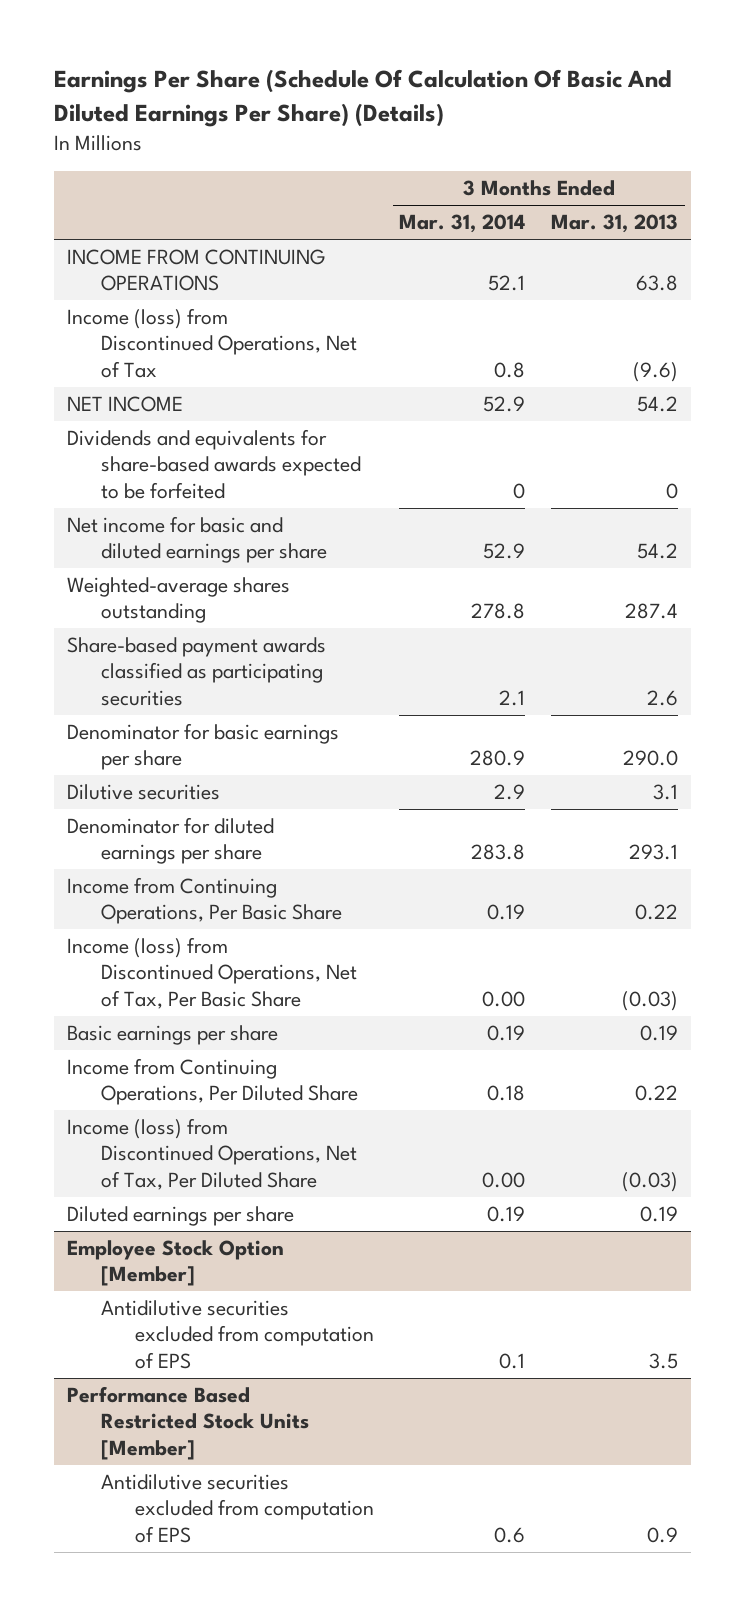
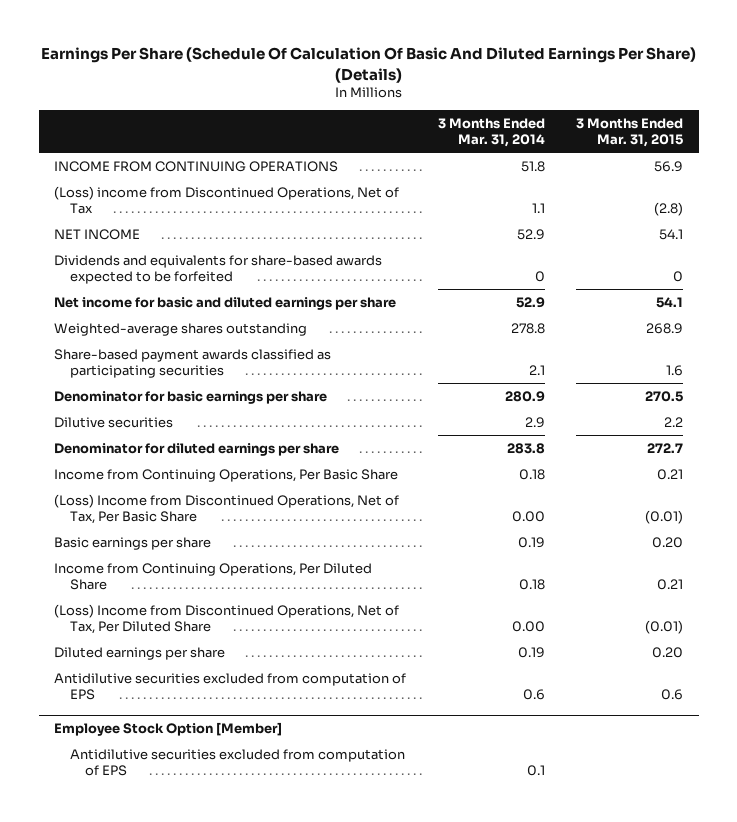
- | 3 Months Ended Mar. 31, 2014 | 3 Months Ended Mar. 31, 2013
+ | 3 Months Ended Mar. 31, 2014 | 3 Months Ended Mar. 31, 2015
- INCOME FROM CONTINUING OPERATIONS | 52.1 | 63.8
- Income (loss) from Discontinued Operations, Net of Tax | 0.8 | (9.6)
+ INCOME FROM CONTINUING OPERATIONS | 51.8 | 56.9
+ (Loss) income from Discontinued Operations, Net of Tax | 1.1 | (2.8)
- Income from Continuing Operations, Per Basic Share | 0.19 | 0.22
- Income (loss) from Discontinued Operations, Net of Tax, Per Basic Share | 0.00 | (0.03)
+ Income from Continuing Operations, Per Basic Share | 0.18 | 0.21
+ (Loss) Income from Discontinued Operations, Net of Tax, Per Basic Share | 0.00 | (0.01)
- Income (loss) from Discontinued Operations, Net of Tax, Per Diluted Share | 0.00 | (0.03)
+ (Loss) Income from Discontinued Operations, Net of Tax, Per Diluted Share | 0.00 | (0.01)
+ Antidilutive securities excluded from computation of EPS | 0.6 | 0.6
- Performance Based Restricted Stock Units [Member]
- Antidilutive securities excluded from computation of EPS | 0.6 | 0.9

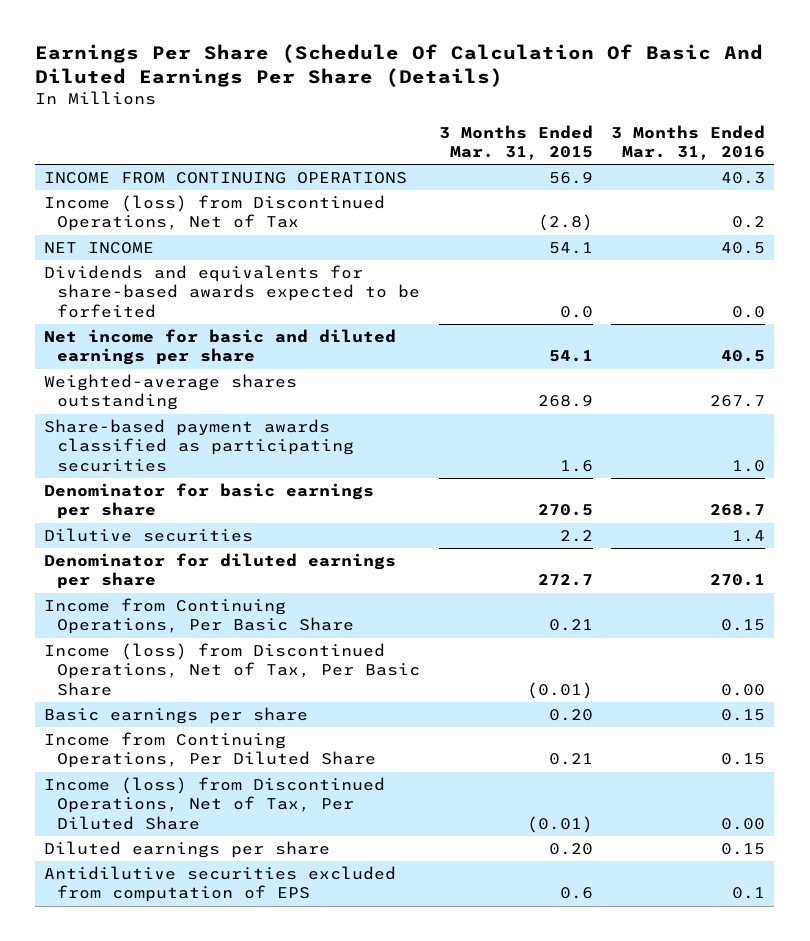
- Earnings Per Share (Schedule Of Calculation Of Basic And Diluted Earnings Per Share) (Details)
+ Earnings Per Share (Schedule Of Calculation Of Basic And Diluted Earnings Per Share (Details)
- | 3 Months Ended Mar. 31, 2014 | 3 Months Ended Mar. 31, 2015
+ | 3 Months Ended Mar. 31, 2015 | 3 Months Ended Mar. 31, 2016
- (Loss) income from Discontinued Operations, Net of Tax | 1.1 | (2.8)
+ Income (loss) from Discontinued Operations, Net of Tax | (2.8) | 0.2
- Dividends and equivalents for share-based awards expected to be forfeited | 0 | 0
+ Dividends and equivalents for share-based awards expected to be forfeited | 0.0 | 0.0
- (Loss) Income from Discontinued Operations, Net of Tax, Per Basic Share | 0.00 | (0.01)
+ Income (loss) from Discontinued Operations, Net of Tax, Per Basic Share | (0.01) | 0.00
- (Loss) Income from Discontinued Operations, Net of Tax, Per Diluted Share | 0.00 | (0.01)
+ Income (loss) from Discontinued Operations, Net of Tax, Per Diluted Share | (0.01) | 0.00
- Employee Stock Option [Member]
- Antidilutive securities excluded from computation of EPS | 0.1 |

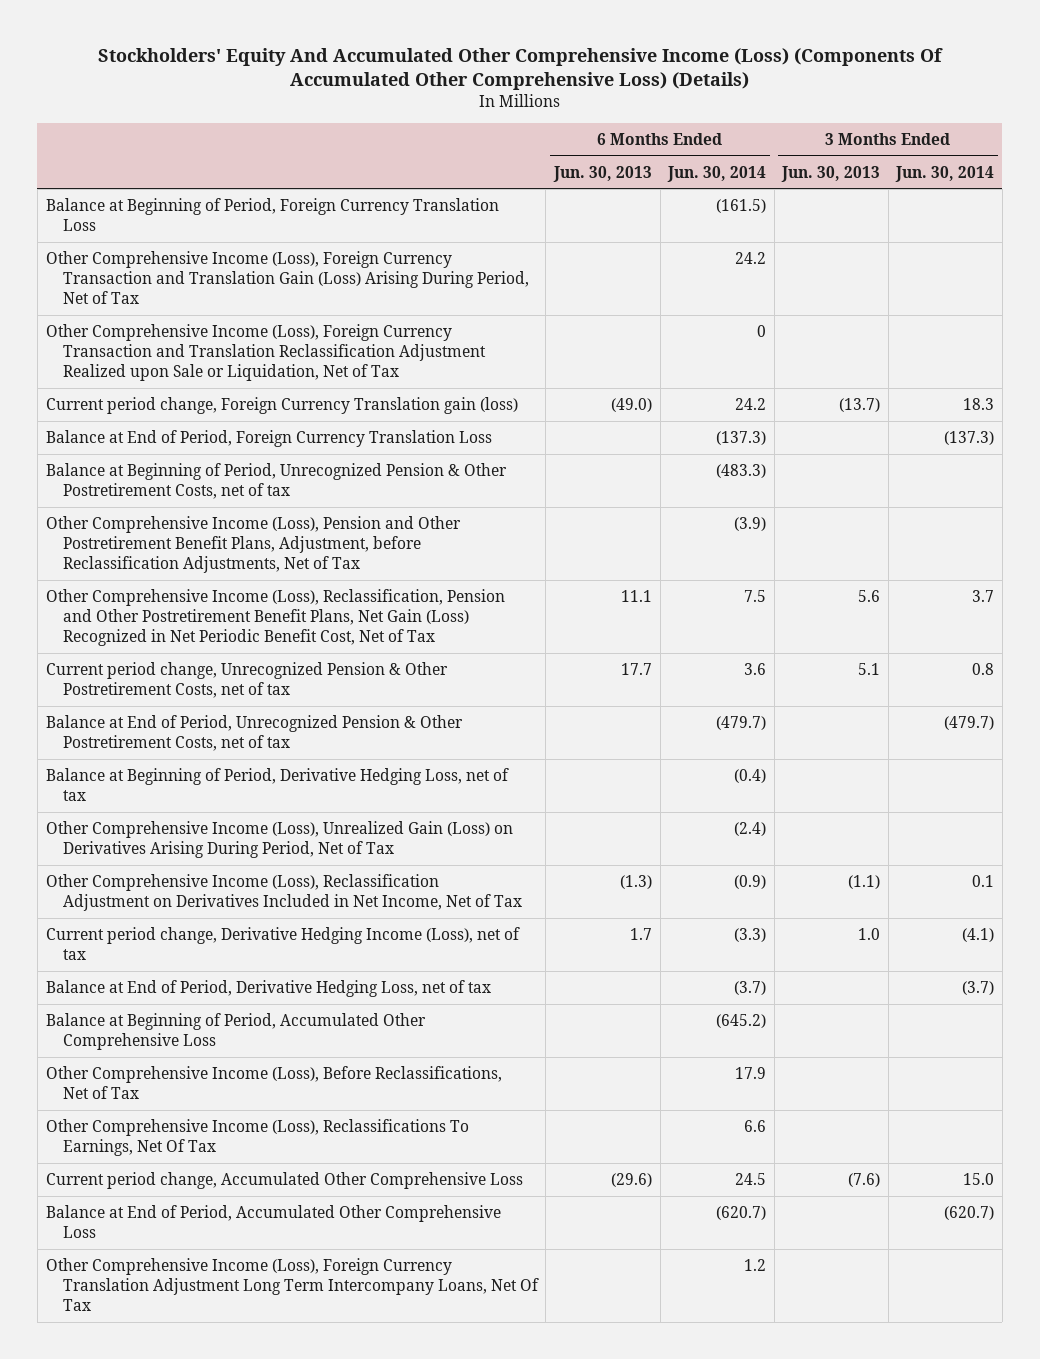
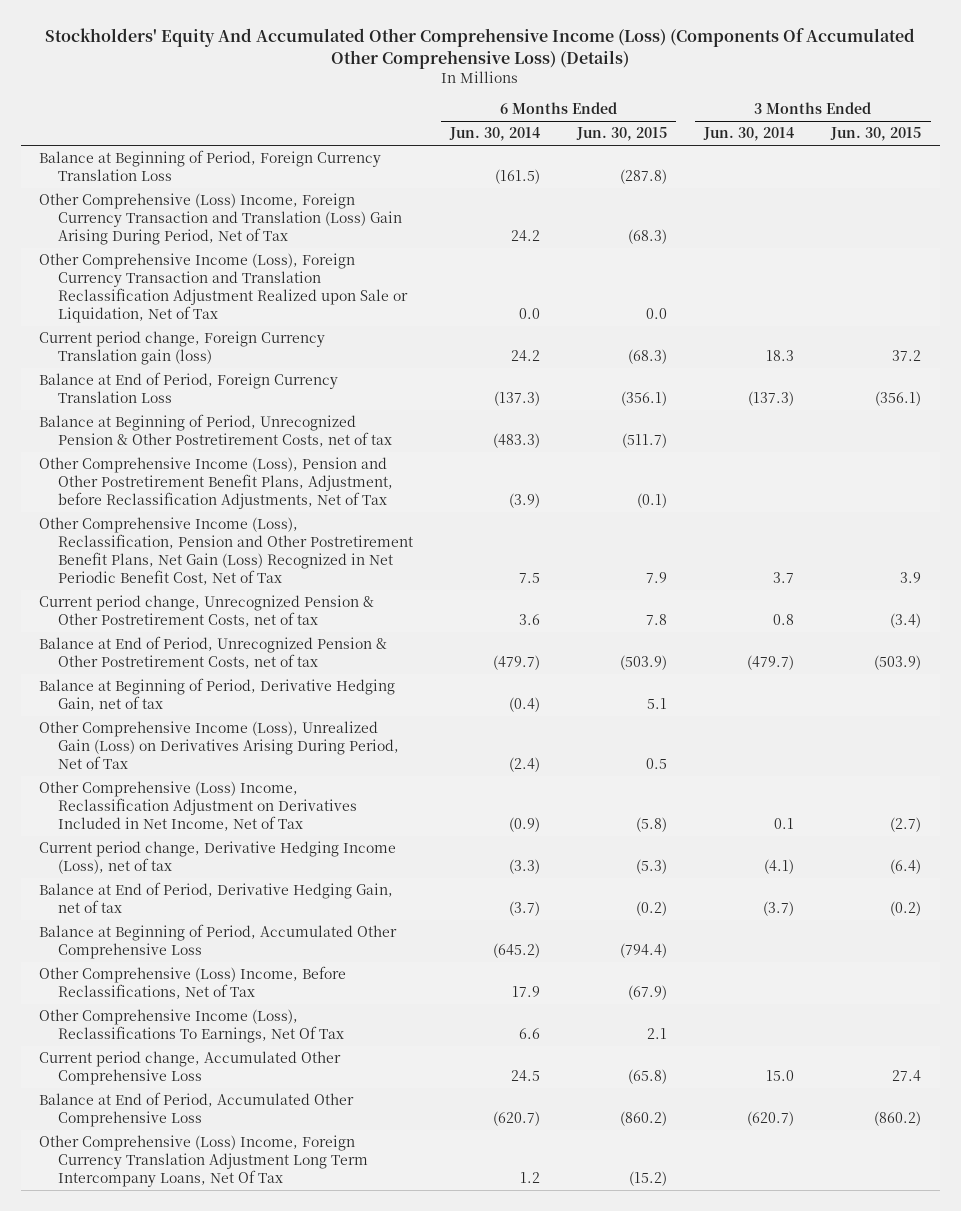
- | 6 Months Ended Jun. 30, 2013 | 6 Months Ended Jun. 30, 2014 | 3 Months Ended Jun. 30, 2013 | 3 Months Ended Jun. 30, 2014
+ | 6 Months Ended Jun. 30, 2014 | 6 Months Ended Jun. 30, 2015 | 3 Months Ended Jun. 30, 2014 | 3 Months Ended Jun. 30, 2015
- Other Comprehensive Income (Loss), Foreign Currency Transaction and Translation Gain (Loss) Arising During Period, Net of Tax | | 24.2 | |
- Other Comprehensive Income (Loss), Foreign Currency Transaction and Translation Reclassification Adjustment Realized upon Sale or Liquidation, Net of Tax | | 0 | |
+ Other Comprehensive (Loss) Income, Foreign Currency Transaction and Translation (Loss) Gain Arising During Period, Net of Tax | 24.2 | (68.3) | |
+ Other Comprehensive Income (Loss), Foreign Currency Transaction and Translation Reclassification Adjustment Realized upon Sale or Liquidation, Net of Tax | 0.0 | 0.0 | |
- Balance at Beginning of Period, Derivative Hedging Loss, net of tax | | (0.4) | |
+ Balance at Beginning of Period, Derivative Hedging Gain, net of tax | (0.4) | 5.1 | |
- Other Comprehensive Income (Loss), Reclassification Adjustment on Derivatives Included in Net Income, Net of Tax | (1.3) | (0.9) | (1.1) | 0.1
+ Other Comprehensive (Loss) Income, Reclassification Adjustment on Derivatives Included in Net Income, Net of Tax | (0.9) | (5.8) | 0.1 | (2.7)
- Balance at End of Period, Derivative Hedging Loss, net of tax | | (3.7) | | (3.7)
+ Balance at End of Period, Derivative Hedging Gain, net of tax | (3.7) | (0.2) | (3.7) | (0.2)
- Other Comprehensive Income (Loss), Before Reclassifications, Net of Tax | | 17.9 | |
+ Other Comprehensive (Loss) Income, Before Reclassifications, Net of Tax | 17.9 | (67.9) | |
- Other Comprehensive Income (Loss), Foreign Currency Translation Adjustment Long Term Intercompany Loans, Net Of Tax | | 1.2 | |
+ Other Comprehensive (Loss) Income, Foreign Currency Translation Adjustment Long Term Intercompany Loans, Net Of Tax | 1.2 | (15.2) | |

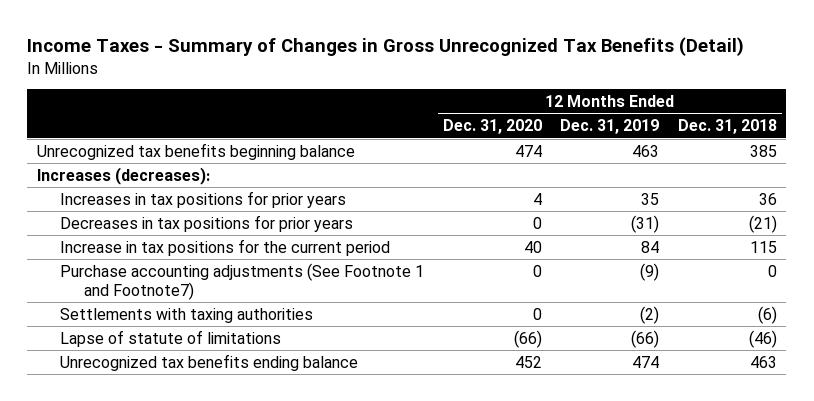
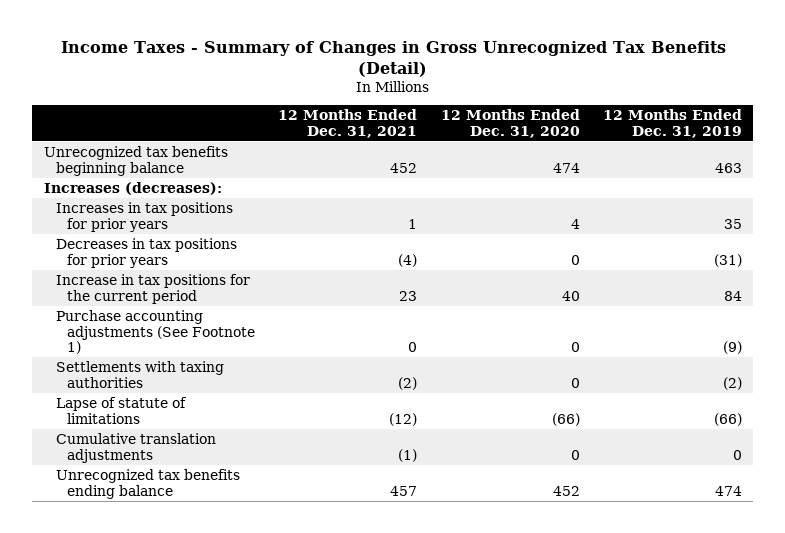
- | 12 Months Ended Dec. 31, 2020 | 12 Months Ended Dec. 31, 2019 | 12 Months Ended Dec. 31, 2018
+ | 12 Months Ended Dec. 31, 2021 | 12 Months Ended Dec. 31, 2020 | 12 Months Ended Dec. 31, 2019
- Purchase accounting adjustments (See Footnote 1 and Footnote7) | 0 | (9) | 0
+ Purchase accounting adjustments (See Footnote 1) | 0 | 0 | (9)
+ Cumulative translation adjustments | (1) | 0 | 0

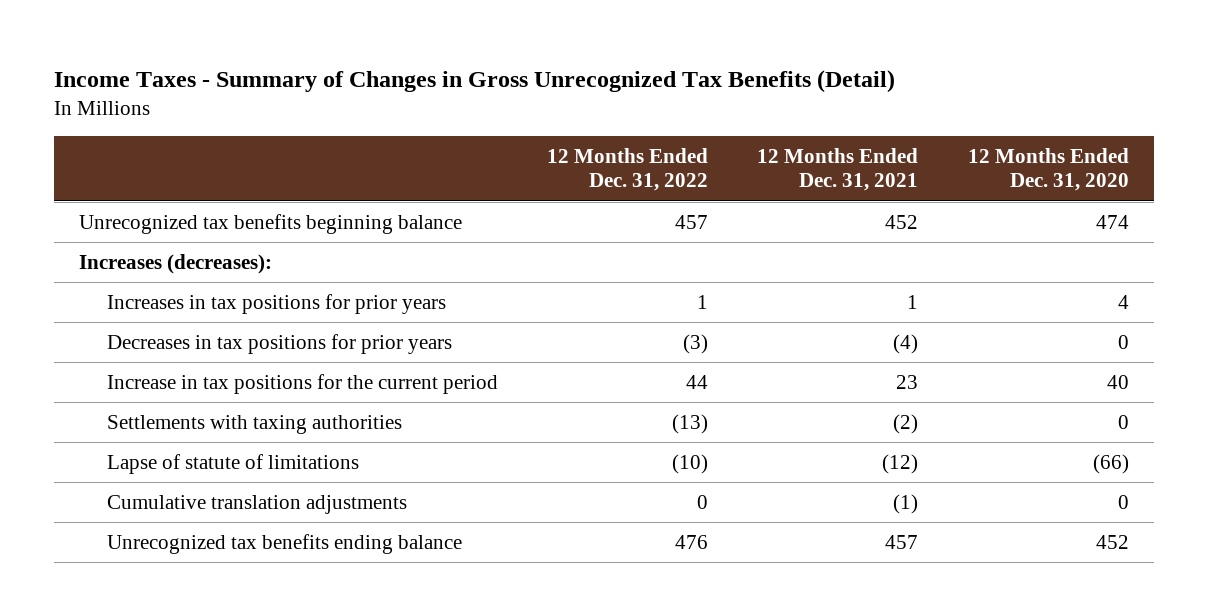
- | 12 Months Ended Dec. 31, 2021 | 12 Months Ended Dec. 31, 2020 | 12 Months Ended Dec. 31, 2019
+ | 12 Months Ended Dec. 31, 2022 | 12 Months Ended Dec. 31, 2021 | 12 Months Ended Dec. 31, 2020
- Purchase accounting adjustments (See Footnote 1) | 0 | 0 | (9)

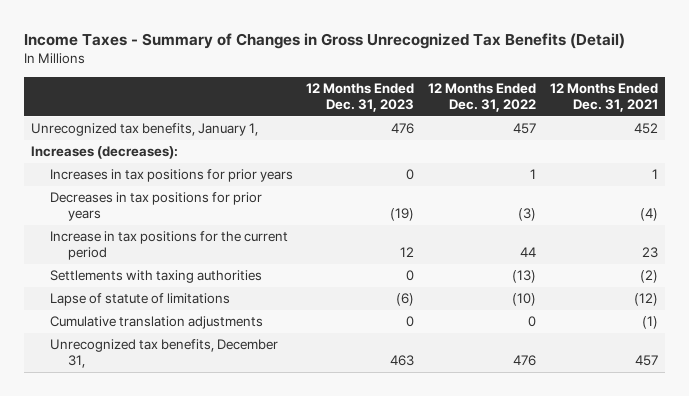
- | 12 Months Ended Dec. 31, 2022 | 12 Months Ended Dec. 31, 2021 | 12 Months Ended Dec. 31, 2020
+ | 12 Months Ended Dec. 31, 2023 | 12 Months Ended Dec. 31, 2022 | 12 Months Ended Dec. 31, 2021
- Unrecognized tax benefits beginning balance | 457 | 452 | 474
+ Unrecognized tax benefits, January 1, | 476 | 457 | 452
- Unrecognized tax benefits ending balance | 476 | 457 | 452
+ Unrecognized tax benefits, December 31, | 463 | 476 | 457

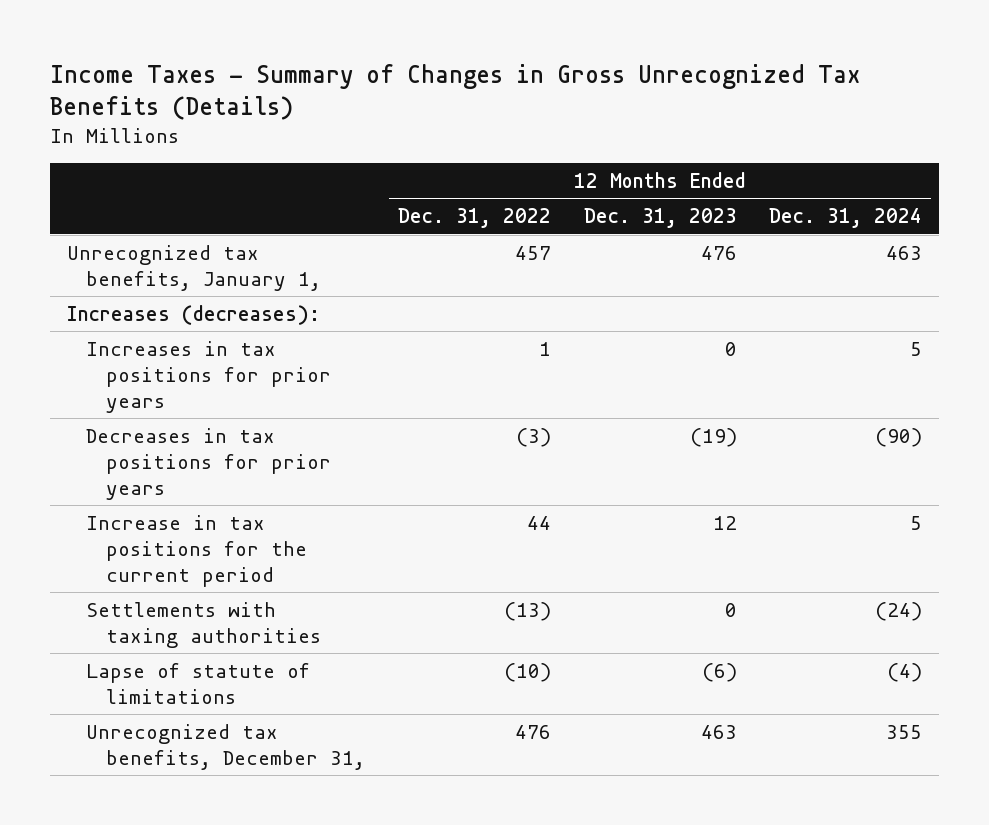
- Income Taxes - Summary of Changes in Gross Unrecognized Tax Benefits (Detail)
+ Income Taxes - Summary of Changes in Gross Unrecognized Tax Benefits (Details)
- | 12 Months Ended Dec. 31, 2023 | 12 Months Ended Dec. 31, 2022 | 12 Months Ended Dec. 31, 2021
+ | 12 Months Ended Dec. 31, 2022 | 12 Months Ended Dec. 31, 2023 | 12 Months Ended Dec. 31, 2024
- Cumulative translation adjustments | 0 | 0 | (1)

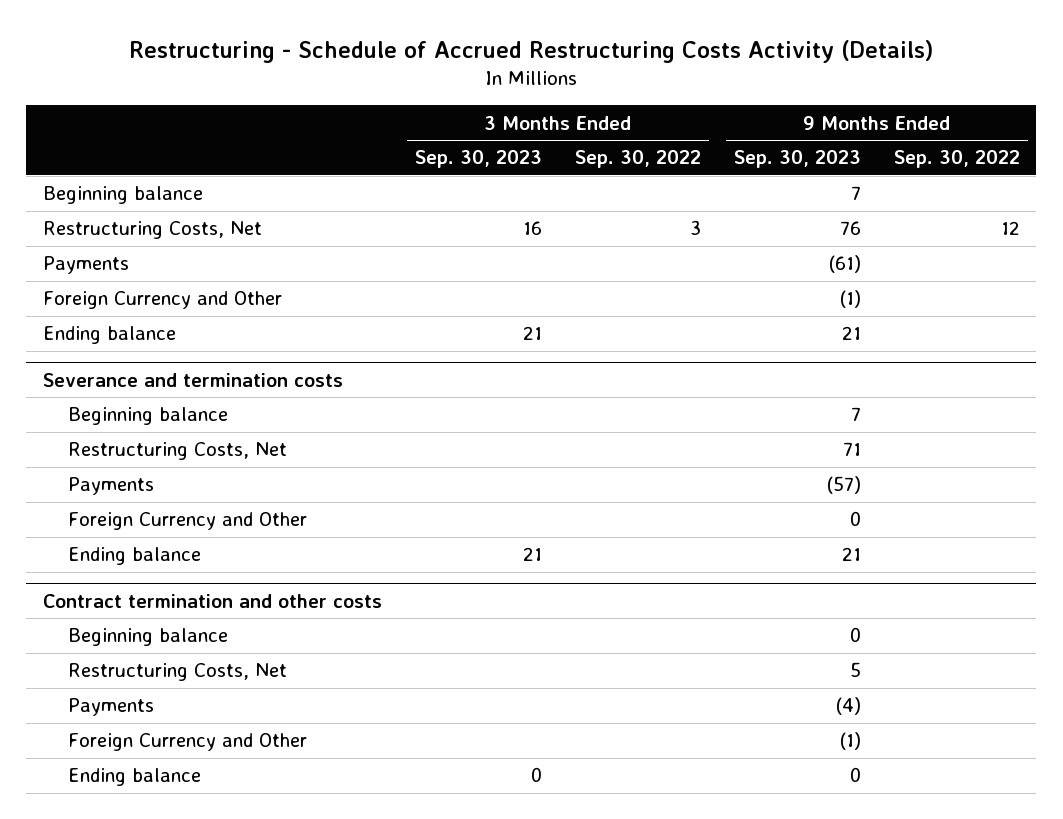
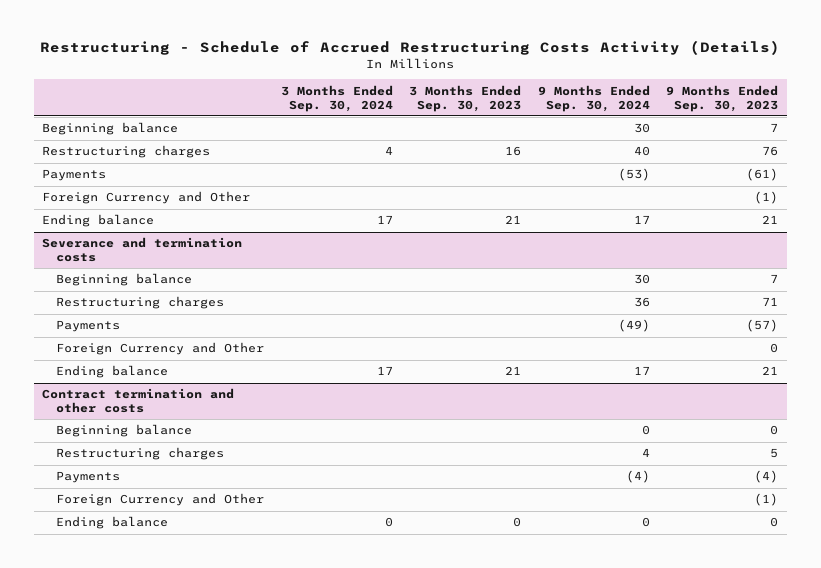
- | 3 Months Ended Sep. 30, 2023 | 3 Months Ended Sep. 30, 2022 | 9 Months Ended Sep. 30, 2023 | 9 Months Ended Sep. 30, 2022
+ | 3 Months Ended Sep. 30, 2024 | 3 Months Ended Sep. 30, 2023 | 9 Months Ended Sep. 30, 2024 | 9 Months Ended Sep. 30, 2023
- Restructuring Costs, Net | 16 | 3 | 76 | 12
+ Restructuring charges | 4 | 16 | 40 | 76
@ Severance and termination costs
- Restructuring Costs, Net | | | 71 |
+ Restructuring charges | | | 36 | 71
@ Contract termination and other costs
- Restructuring Costs, Net | | | 5 |
+ Restructuring charges | | | 4 | 5

